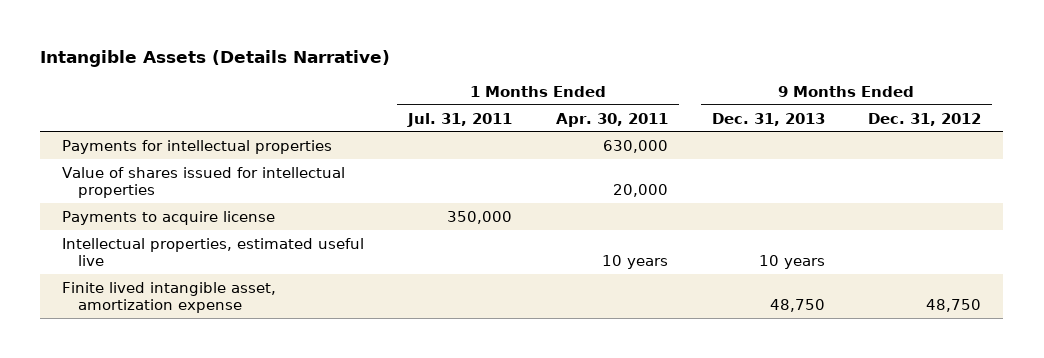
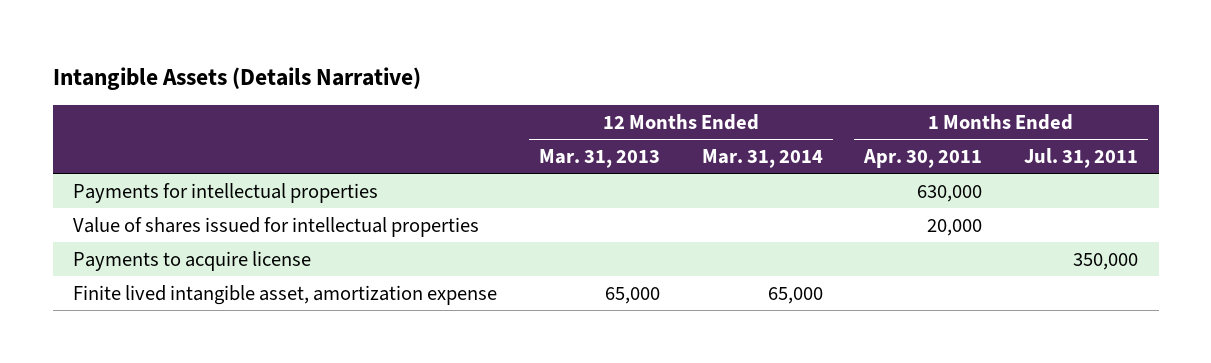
- | 1 Months Ended Jul. 31, 2011 | 1 Months Ended Apr. 30, 2011 | 9 Months Ended Dec. 31, 2013 | 9 Months Ended Dec. 31, 2012
+ | 12 Months Ended Mar. 31, 2013 | 12 Months Ended Mar. 31, 2014 | 1 Months Ended Apr. 30, 2011 | 1 Months Ended Jul. 31, 2011
- Intellectual properties, estimated useful live | | 10 years | 10 years |

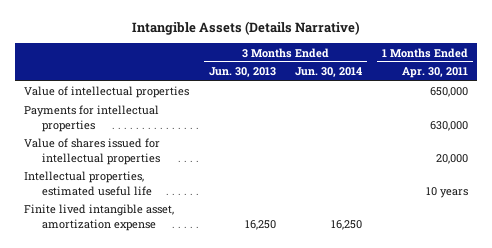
- | 12 Months Ended Mar. 31, 2013 | 12 Months Ended Mar. 31, 2014 | 1 Months Ended Apr. 30, 2011 | 1 Months Ended Jul. 31, 2011
+ | 3 Months Ended Jun. 30, 2013 | 3 Months Ended Jun. 30, 2014 | 1 Months Ended Apr. 30, 2011
+ Value of intellectual properties | | | 650,000
- Payments to acquire license | | | | 350,000
+ Intellectual properties, estimated useful life | | | 10 years

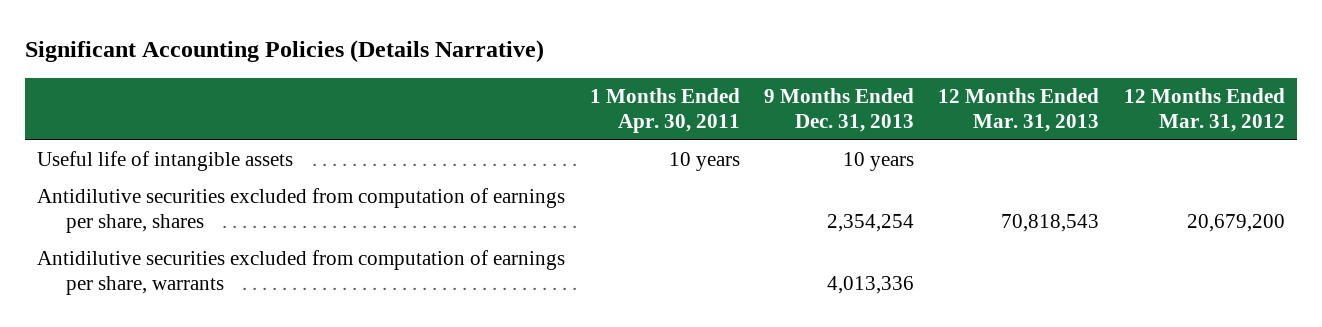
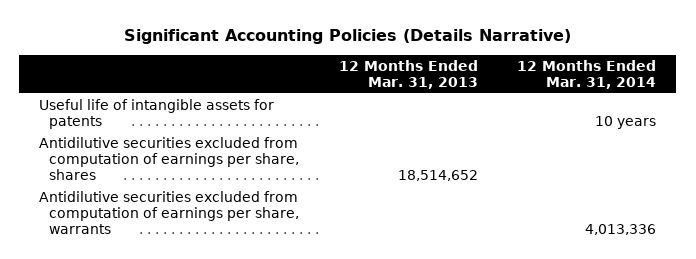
- | 1 Months Ended Apr. 30, 2011 | 9 Months Ended Dec. 31, 2013 | 12 Months Ended Mar. 31, 2013 | 12 Months Ended Mar. 31, 2012
+ | 12 Months Ended Mar. 31, 2013 | 12 Months Ended Mar. 31, 2014
- Useful life of intangible assets | 10 years | 10 years | |
- Antidilutive securities excluded from computation of earnings per share, shares | | 2,354,254 | 70,818,543 | 20,679,200
+ Useful life of intangible assets for patents | | 10 years
+ Antidilutive securities excluded from computation of earnings per share, shares | 18,514,652 |

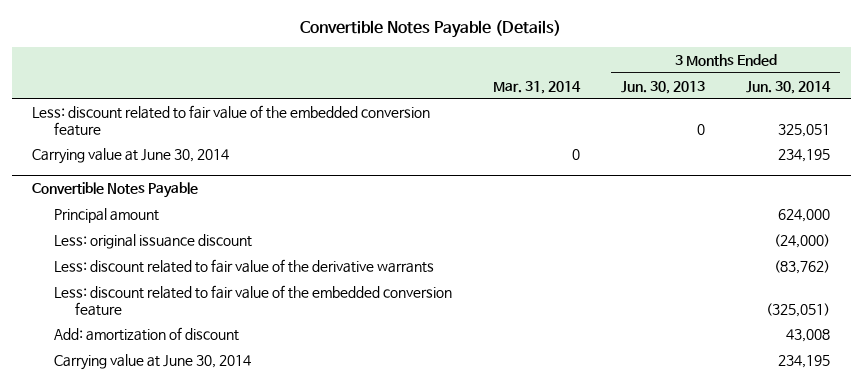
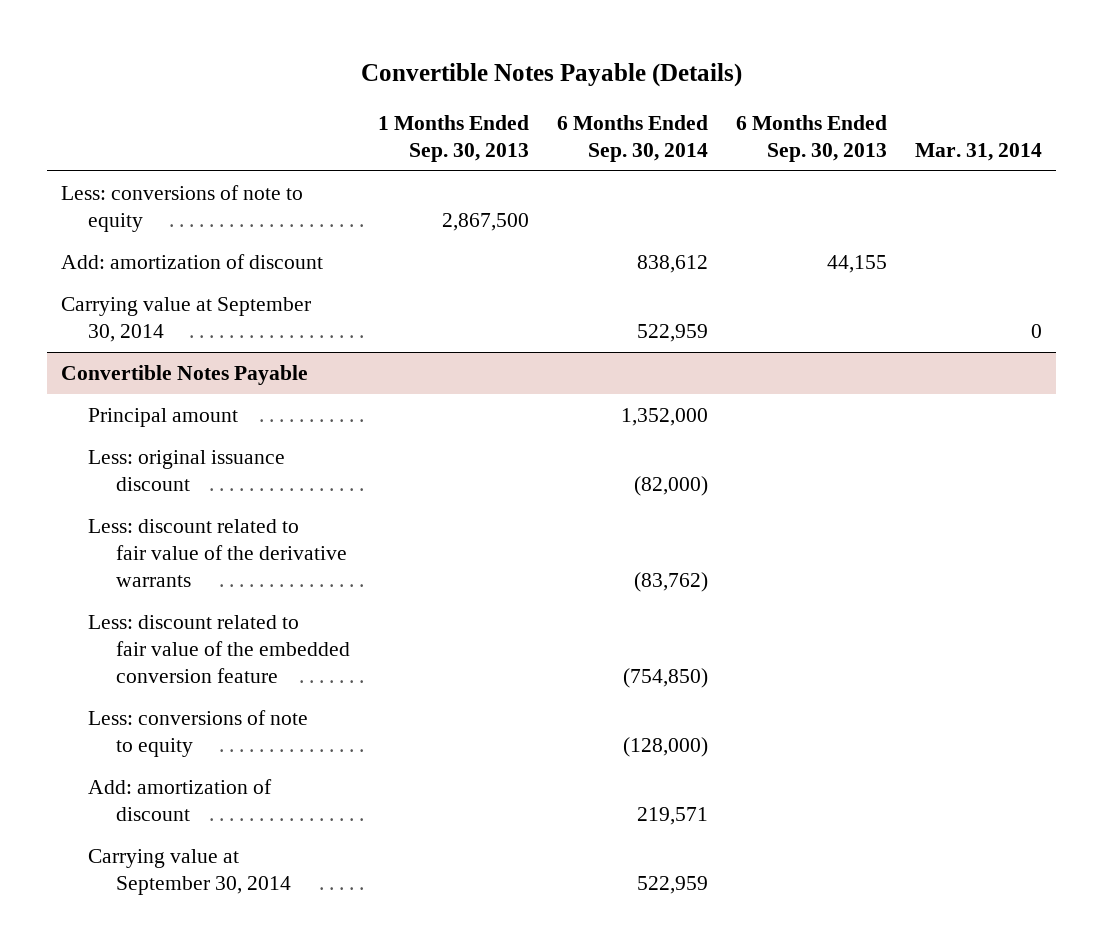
- | Mar. 31, 2014 | 3 Months Ended Jun. 30, 2013 | 3 Months Ended Jun. 30, 2014
+ | 1 Months Ended Sep. 30, 2013 | 6 Months Ended Sep. 30, 2014 | 6 Months Ended Sep. 30, 2013 | Mar. 31, 2014
- Less: discount related to fair value of the embedded conversion feature | | 0 | 325,051
- Carrying value at June 30, 2014 | 0 | | 234,195
+ Less: conversions of note to equity | 2,867,500 | | |
+ Add: amortization of discount | | 838,612 | 44,155 |
+ Carrying value at September 30, 2014 | | 522,959 | | 0
@ Convertible Notes Payable
+ Less: conversions of note to equity | | (128,000) | |
- Carrying value at June 30, 2014 | | | 234,195
+ Carrying value at September 30, 2014 | | 522,959 | |

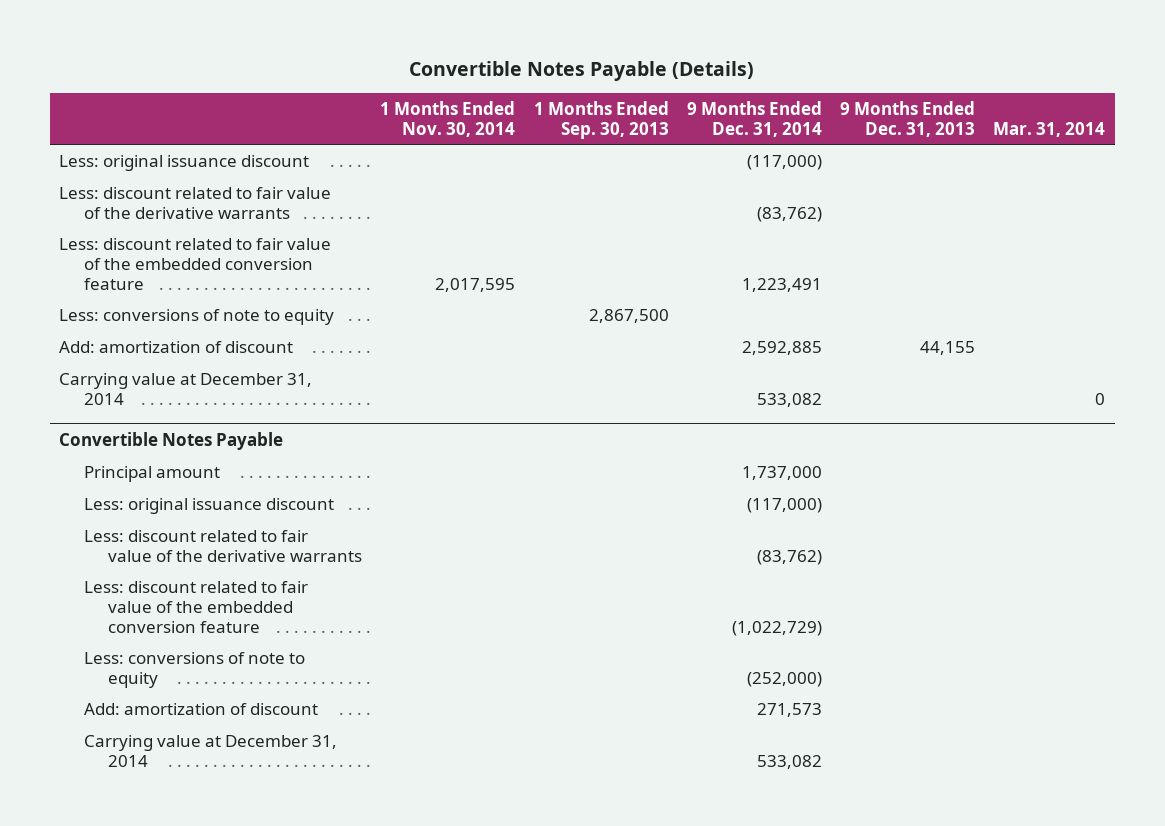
- | 1 Months Ended Sep. 30, 2013 | 6 Months Ended Sep. 30, 2014 | 6 Months Ended Sep. 30, 2013 | Mar. 31, 2014
+ | 1 Months Ended Nov. 30, 2014 | 1 Months Ended Sep. 30, 2013 | 9 Months Ended Dec. 31, 2014 | 9 Months Ended Dec. 31, 2013 | Mar. 31, 2014
+ Less: original issuance discount | | | (117,000) | |
+ Less: discount related to fair value of the derivative warrants | | | (83,762) | |
+ Less: discount related to fair value of the embedded conversion feature | 2,017,595 | | 1,223,491 | |
- Carrying value at September 30, 2014 | | 522,959 | | 0
+ Carrying value at December 31, 2014 | | | 533,082 | | 0
@ Convertible Notes Payable
- Carrying value at September 30, 2014 | | 522,959 | |
+ Carrying value at December 31, 2014 | | | 533,082 | |

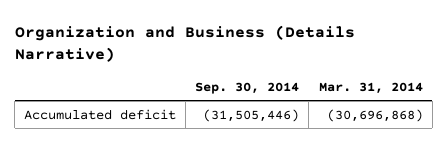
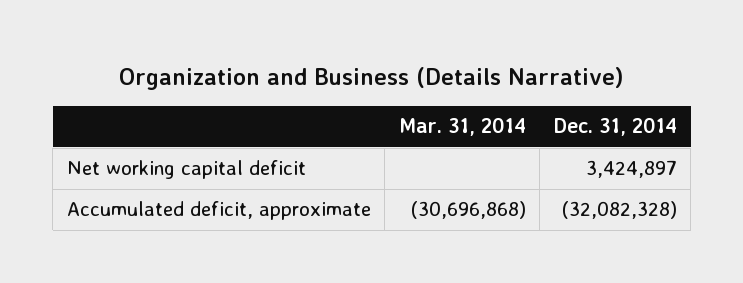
- | Sep. 30, 2014 | Mar. 31, 2014
+ | Mar. 31, 2014 | Dec. 31, 2014
- Accumulated deficit | (31,505,446) | (30,696,868)
+ Net working capital deficit | | 3,424,897
+ Accumulated deficit, approximate | (30,696,868) | (32,082,328)

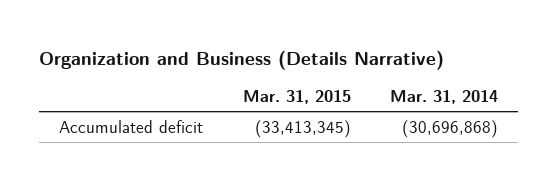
- | Mar. 31, 2014 | Dec. 31, 2014
+ | Mar. 31, 2015 | Mar. 31, 2014
- Net working capital deficit | | 3,424,897
- Accumulated deficit, approximate | (30,696,868) | (32,082,328)
+ Accumulated deficit | (33,413,345) | (30,696,868)

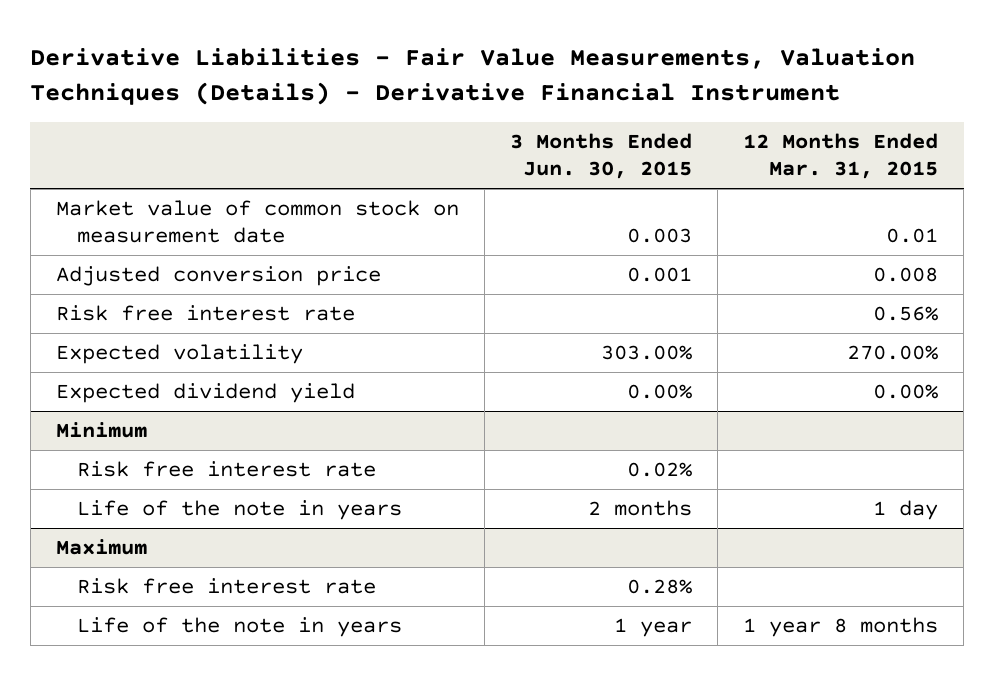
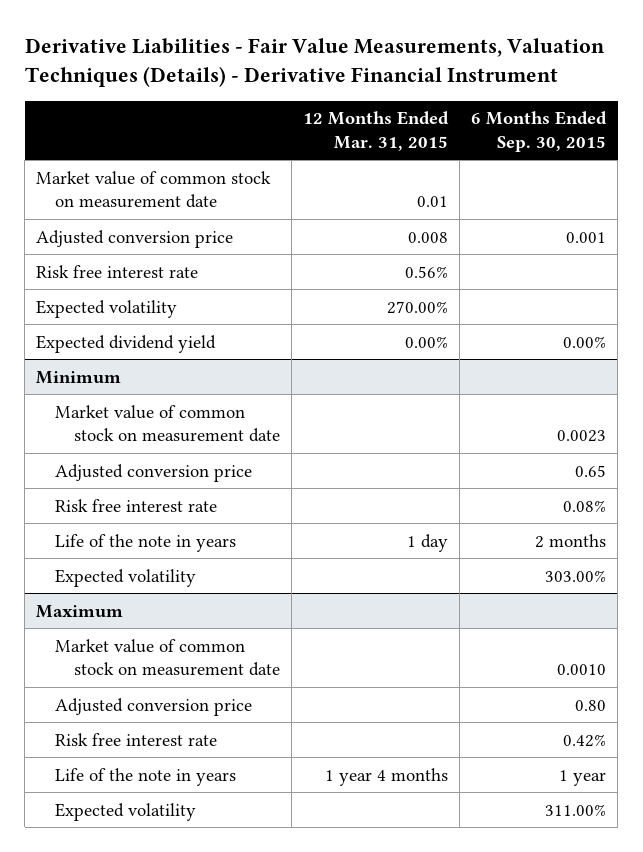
- | 3 Months Ended Jun. 30, 2015 | 12 Months Ended Mar. 31, 2015
+ | 12 Months Ended Mar. 31, 2015 | 6 Months Ended Sep. 30, 2015
@ Minimum
+ Market value of common stock on measurement date | | 0.0023
+ Adjusted conversion price | | 0.65
+ Expected volatility | | 303.00%
@ Maximum
+ Market value of common stock on measurement date | | 0.0010
+ Adjusted conversion price | | 0.80
- Life of the note in years | 1 year | 1 year 8 months
+ Life of the note in years | 1 year 4 months | 1 year
+ Expected volatility | | 311.00%

